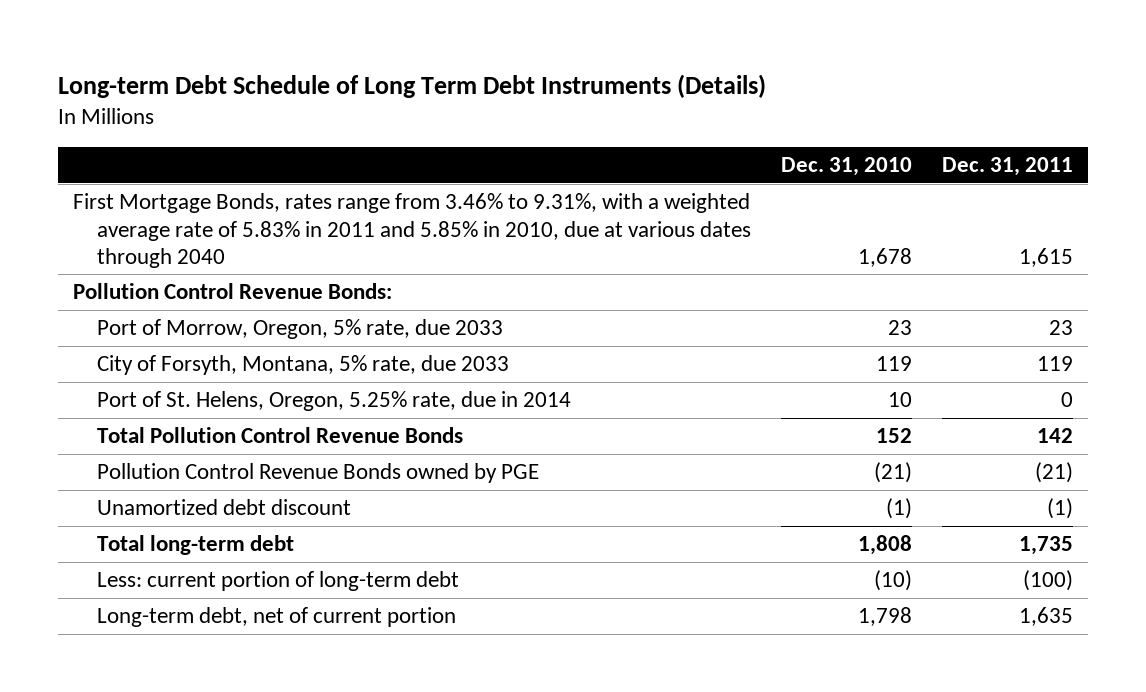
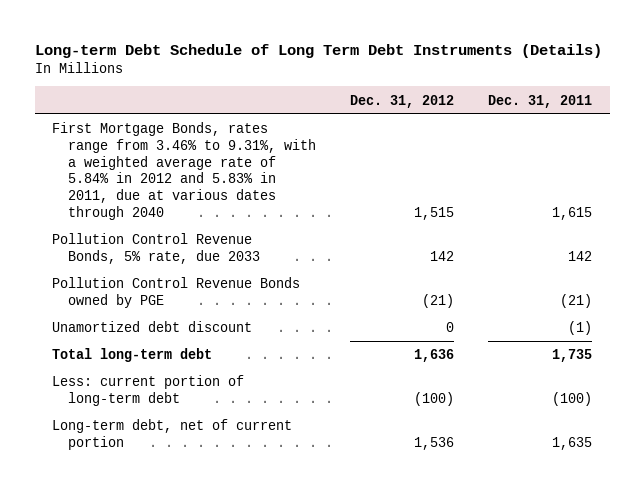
- | Dec. 31, 2010 | Dec. 31, 2011
+ | Dec. 31, 2012 | Dec. 31, 2011
- First Mortgage Bonds, rates range from 3.46% to 9.31%, with a weighted average rate of 5.83% in 2011 and 5.85% in 2010, due at various dates through 2040 | 1,678 | 1,615
- Pollution Control Revenue Bonds:
- Port of Morrow, Oregon, 5% rate, due 2033 | 23 | 23
- City of Forsyth, Montana, 5% rate, due 2033 | 119 | 119
- Port of St. Helens, Oregon, 5.25% rate, due in 2014 | 10 | 0
- Total Pollution Control Revenue Bonds | 152 | 142
+ First Mortgage Bonds, rates range from 3.46% to 9.31%, with a weighted average rate of 5.84% in 2012 and 5.83% in 2011, due at various dates through 2040 | 1,515 | 1,615
+ Pollution Control Revenue Bonds, 5% rate, due 2033 | 142 | 142

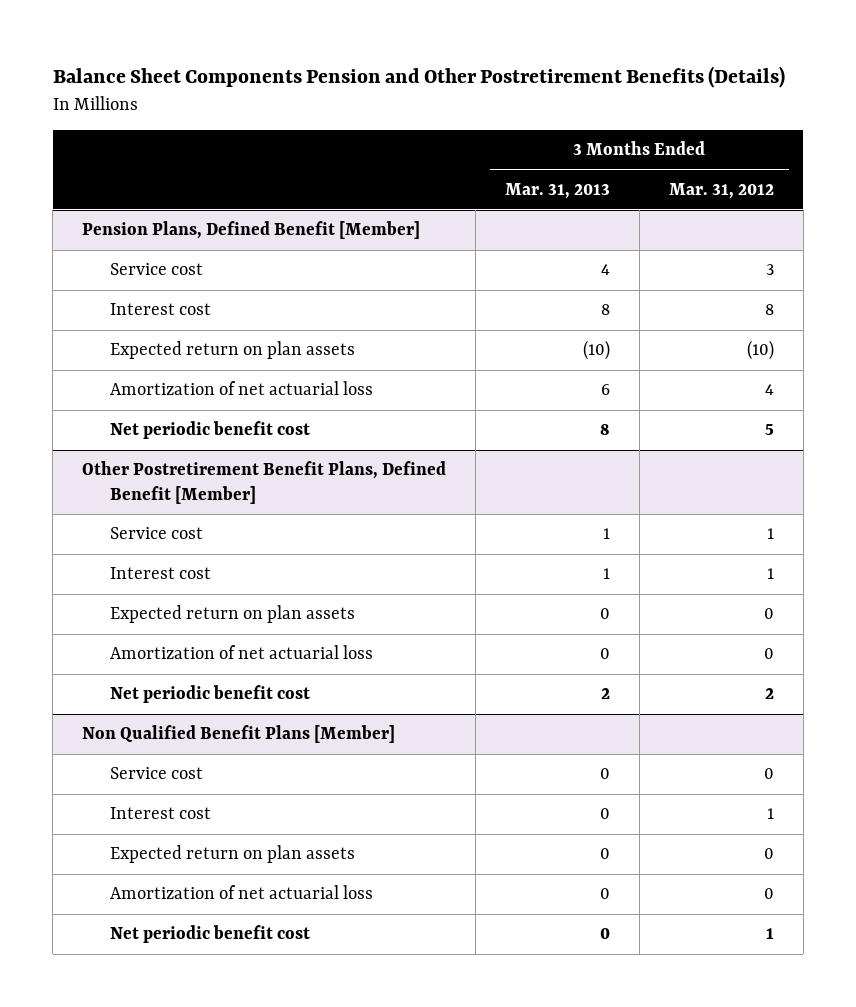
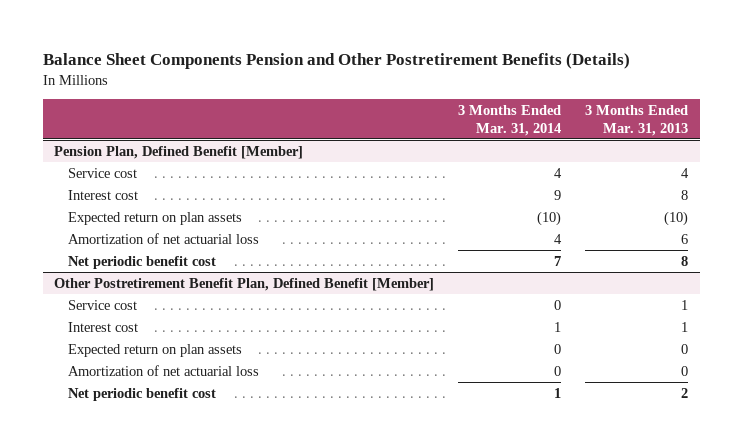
- | 3 Months Ended Mar. 31, 2013 | 3 Months Ended Mar. 31, 2012
+ | 3 Months Ended Mar. 31, 2014 | 3 Months Ended Mar. 31, 2013
- Pension Plans, Defined Benefit [Member]
+ Pension Plan, Defined Benefit [Member]
- Other Postretirement Benefit Plans, Defined Benefit [Member]
+ Other Postretirement Benefit Plan, Defined Benefit [Member]
- Non Qualified Benefit Plans [Member]
- Service cost | 0 | 0
- Interest cost | 0 | 1
- Expected return on plan assets | 0 | 0
- Amortization of net actuarial loss | 0 | 0
- Net periodic benefit cost | 0 | 1

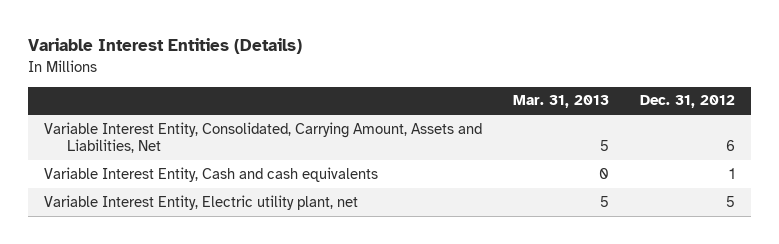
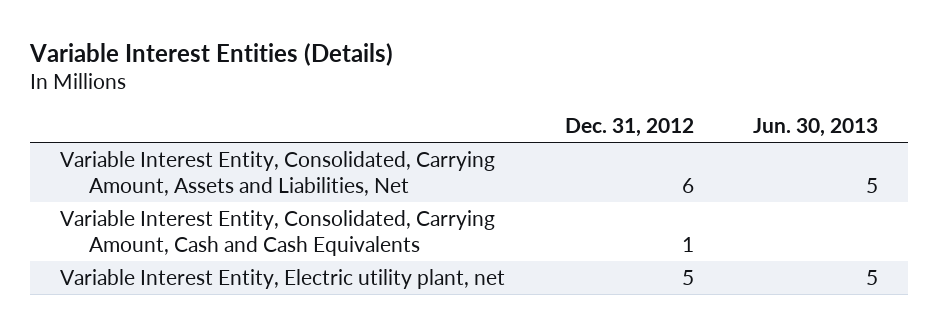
- | Mar. 31, 2013 | Dec. 31, 2012
+ | Dec. 31, 2012 | Jun. 30, 2013
- Variable Interest Entity, Cash and cash equivalents | 0 | 1
+ Variable Interest Entity, Consolidated, Carrying Amount, Cash and Cash Equivalents | 1 |

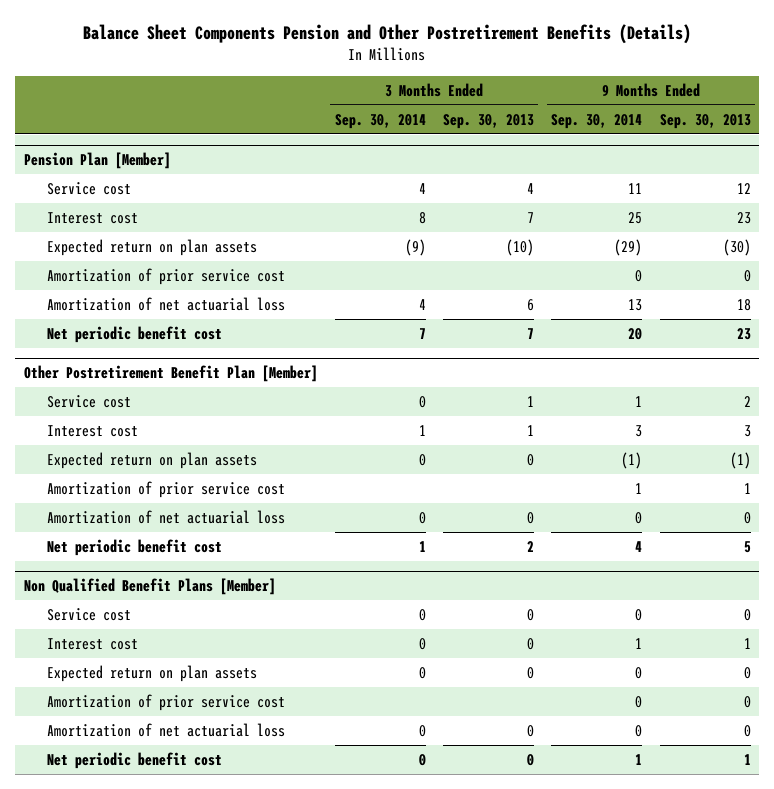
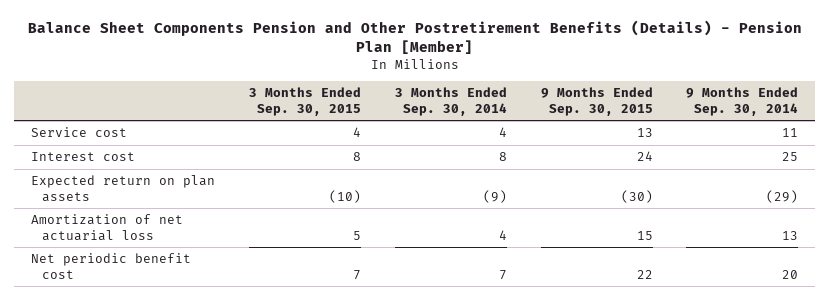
- Balance Sheet Components Pension and Other Postretirement Benefits (Details)
+ Balance Sheet Components Pension and Other Postretirement Benefits (Details) - Pension Plan [Member]
- | 3 Months Ended Sep. 30, 2014 | 3 Months Ended Sep. 30, 2013 | 9 Months Ended Sep. 30, 2014 | 9 Months Ended Sep. 30, 2013
+ | 3 Months Ended Sep. 30, 2015 | 3 Months Ended Sep. 30, 2014 | 9 Months Ended Sep. 30, 2015 | 9 Months Ended Sep. 30, 2014
- Pension Plan [Member]
- Amortization of prior service cost | | | 0 | 0
- Other Postretirement Benefit Plan [Member]
- Service cost | 0 | 1 | 1 | 2
- Interest cost | 1 | 1 | 3 | 3
- Expected return on plan assets | 0 | 0 | (1) | (1)
- Amortization of prior service cost | | | 1 | 1
- Amortization of net actuarial loss | 0 | 0 | 0 | 0
- Net periodic benefit cost | 1 | 2 | 4 | 5
- Non Qualified Benefit Plans [Member]
- Service cost | 0 | 0 | 0 | 0
- Interest cost | 0 | 0 | 1 | 1
- Expected return on plan assets | 0 | 0 | 0 | 0
- Amortization of prior service cost | | | 0 | 0
- Amortization of net actuarial loss | 0 | 0 | 0 | 0
- Net periodic benefit cost | 0 | 0 | 1 | 1

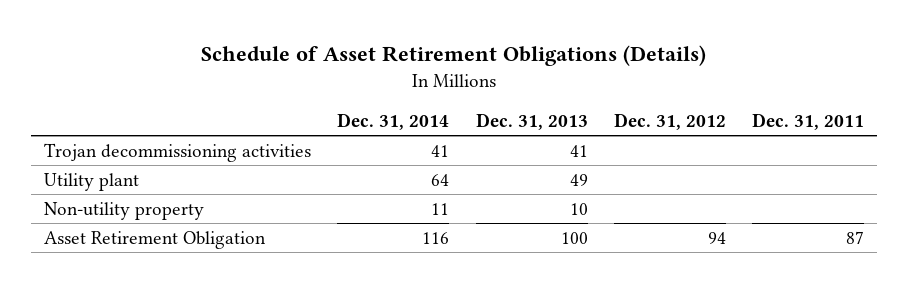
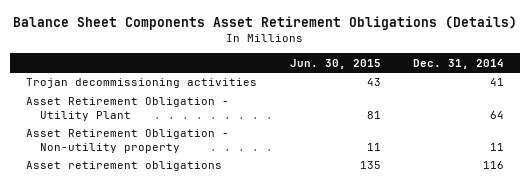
- Schedule of Asset Retirement Obligations (Details)
+ Balance Sheet Components Asset Retirement Obligations (Details)
- | Dec. 31, 2014 | Dec. 31, 2013 | Dec. 31, 2012 | Dec. 31, 2011
+ | Jun. 30, 2015 | Dec. 31, 2014
- Utility plant | 64 | 49 | |
- Non-utility property | 11 | 10 | |
- Asset Retirement Obligation | 116 | 100 | 94 | 87
+ Asset Retirement Obligation - Utility Plant | 81 | 64
+ Asset Retirement Obligation - Non-utility property | 11 | 11
+ Asset retirement obligations | 135 | 116

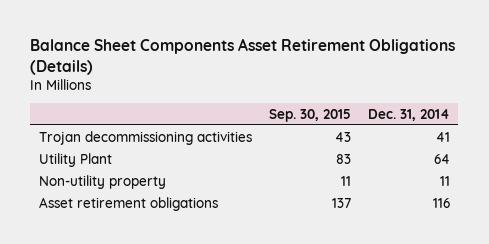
- | Jun. 30, 2015 | Dec. 31, 2014
+ | Sep. 30, 2015 | Dec. 31, 2014
- Asset Retirement Obligation - Utility Plant | 81 | 64
- Asset Retirement Obligation - Non-utility property | 11 | 11
+ Utility Plant | 83 | 64
+ Non-utility property | 11 | 11

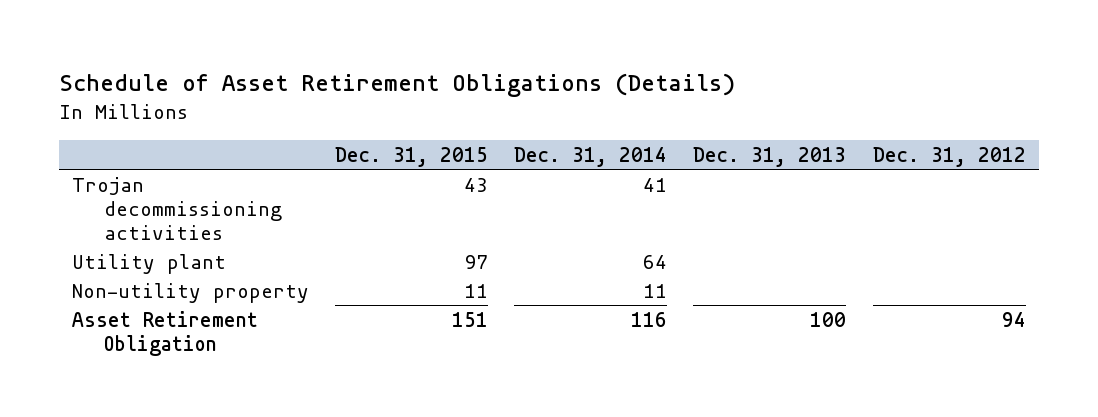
- Balance Sheet Components Asset Retirement Obligations (Details)
+ Schedule of Asset Retirement Obligations (Details)
- | Sep. 30, 2015 | Dec. 31, 2014
+ | Dec. 31, 2015 | Dec. 31, 2014 | Dec. 31, 2013 | Dec. 31, 2012
- Utility Plant | 83 | 64
+ Utility plant | 97 | 64 | |
- Asset retirement obligations | 137 | 116
+ Asset Retirement Obligation | 151 | 116 | 100 | 94

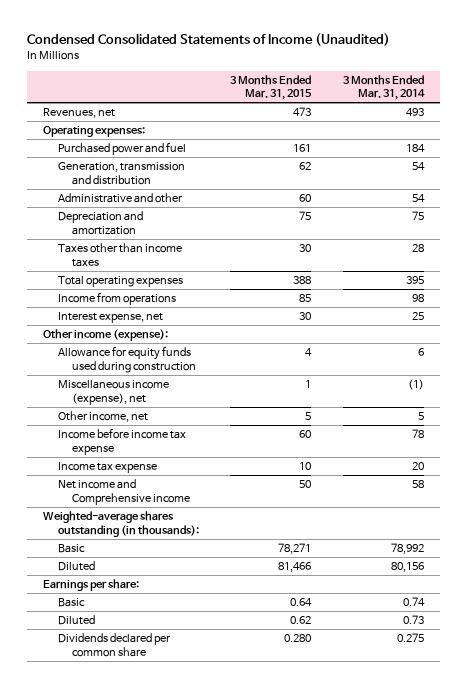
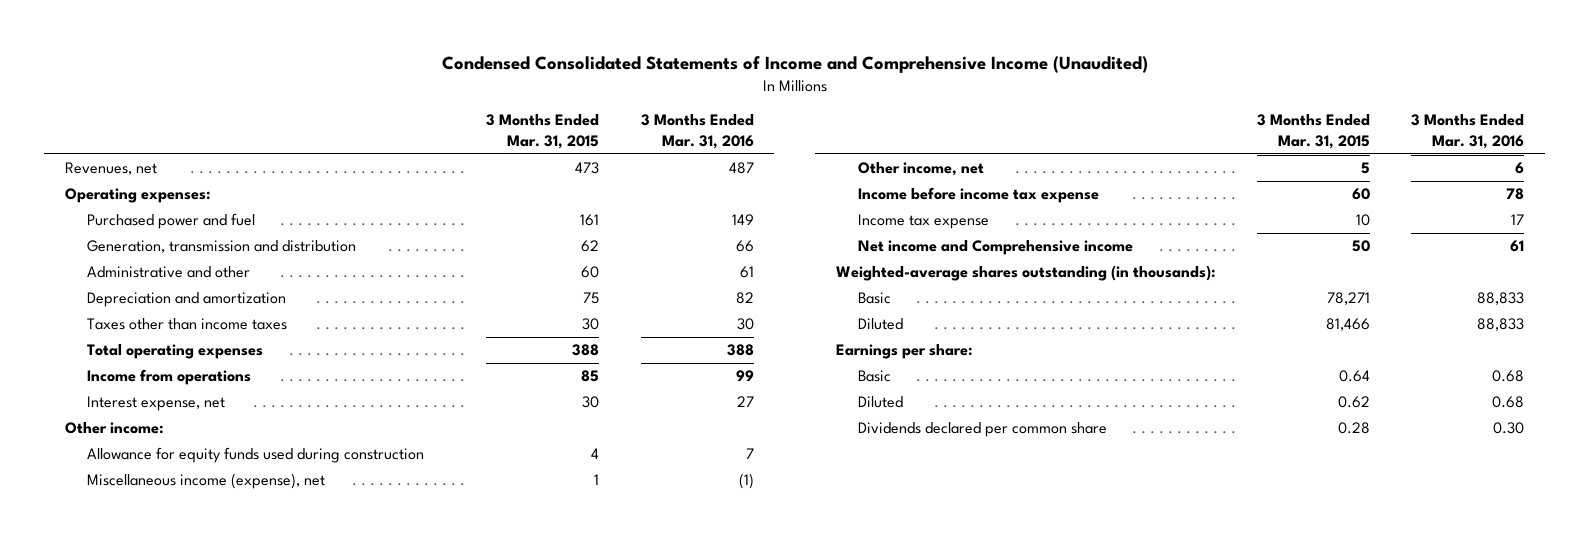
- Condensed Consolidated Statements of Income (Unaudited)
+ Condensed Consolidated Statements of Income and Comprehensive Income (Unaudited)
- | 3 Months Ended Mar. 31, 2015 | 3 Months Ended Mar. 31, 2014
+ | 3 Months Ended Mar. 31, 2015 | 3 Months Ended Mar. 31, 2016
- Other income (expense):
+ Other income:
- Dividends declared per common share | 0.280 | 0.275
+ Dividends declared per common share | 0.28 | 0.30

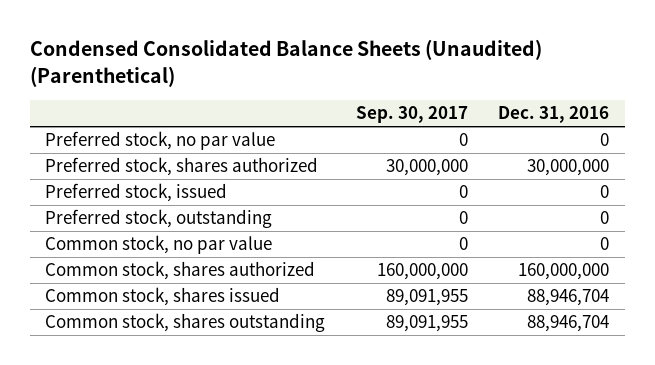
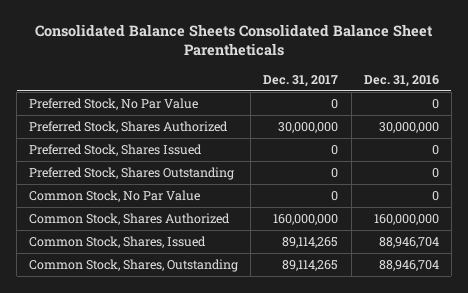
- Condensed Consolidated Balance Sheets (Unaudited) (Parenthetical)
+ Consolidated Balance Sheets Consolidated Balance Sheet Parentheticals
- | Sep. 30, 2017 | Dec. 31, 2016
+ | Dec. 31, 2017 | Dec. 31, 2016
- Preferred stock, no par value | 0 | 0
- Preferred stock, shares authorized | 30,000,000 | 30,000,000
- Preferred stock, issued | 0 | 0
- Preferred stock, outstanding | 0 | 0
- Common stock, no par value | 0 | 0
- Common stock, shares authorized | 160,000,000 | 160,000,000
- Common stock, shares issued | 89,091,955 | 88,946,704
- Common stock, shares outstanding | 89,091,955 | 88,946,704
+ Preferred Stock, No Par Value | 0 | 0
+ Preferred Stock, Shares Authorized | 30,000,000 | 30,000,000
+ Preferred Stock, Shares Issued | 0 | 0
+ Preferred Stock, Shares Outstanding | 0 | 0
+ Common Stock, No Par Value | 0 | 0
+ Common Stock, Shares Authorized | 160,000,000 | 160,000,000
+ Common Stock, Shares, Issued | 89,114,265 | 88,946,704
+ Common Stock, Shares, Outstanding | 89,114,265 | 88,946,704

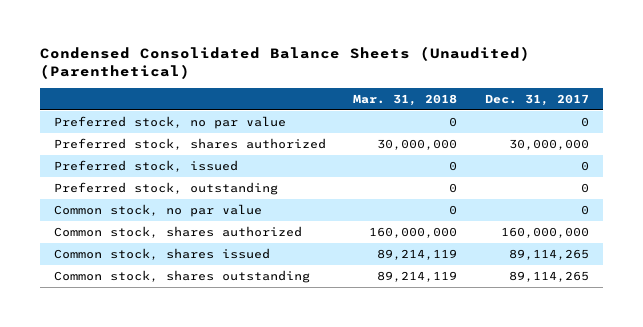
- Consolidated Balance Sheets Consolidated Balance Sheet Parentheticals
+ Condensed Consolidated Balance Sheets (Unaudited) (Parenthetical)
- | Dec. 31, 2017 | Dec. 31, 2016
+ | Mar. 31, 2018 | Dec. 31, 2017
- Preferred Stock, No Par Value | 0 | 0
- Preferred Stock, Shares Authorized | 30,000,000 | 30,000,000
- Preferred Stock, Shares Issued | 0 | 0
- Preferred Stock, Shares Outstanding | 0 | 0
- Common Stock, No Par Value | 0 | 0
- Common Stock, Shares Authorized | 160,000,000 | 160,000,000
- Common Stock, Shares, Issued | 89,114,265 | 88,946,704
- Common Stock, Shares, Outstanding | 89,114,265 | 88,946,704
+ Preferred stock, no par value | 0 | 0
+ Preferred stock, shares authorized | 30,000,000 | 30,000,000
+ Preferred stock, issued | 0 | 0
+ Preferred stock, outstanding | 0 | 0
+ Common stock, no par value | 0 | 0
+ Common stock, shares authorized | 160,000,000 | 160,000,000
+ Common stock, shares issued | 89,214,119 | 89,114,265
+ Common stock, shares outstanding | 89,214,119 | 89,114,265

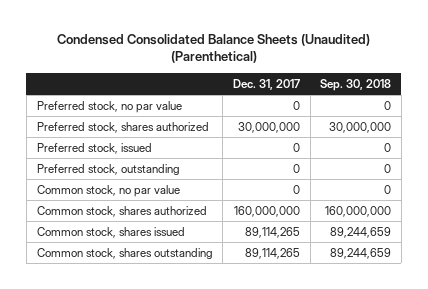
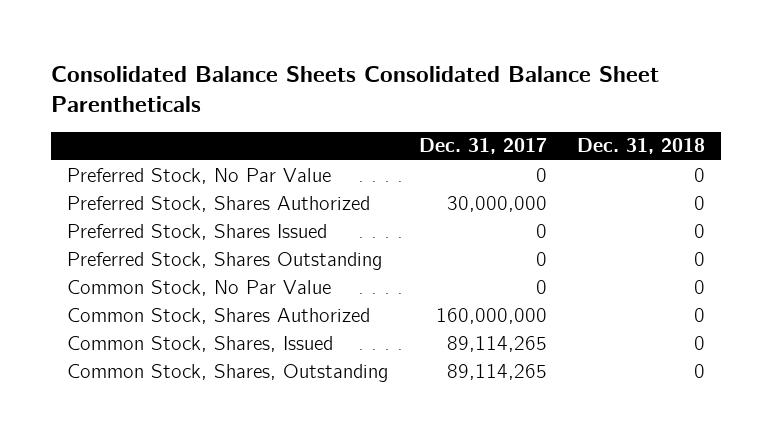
- Condensed Consolidated Balance Sheets (Unaudited) (Parenthetical)
+ Consolidated Balance Sheets Consolidated Balance Sheet Parentheticals
- | Dec. 31, 2017 | Sep. 30, 2018
+ | Dec. 31, 2017 | Dec. 31, 2018
- Preferred stock, no par value | 0 | 0
- Preferred stock, shares authorized | 30,000,000 | 30,000,000
- Preferred stock, issued | 0 | 0
- Preferred stock, outstanding | 0 | 0
- Common stock, no par value | 0 | 0
- Common stock, shares authorized | 160,000,000 | 160,000,000
- Common stock, shares issued | 89,114,265 | 89,244,659
- Common stock, shares outstanding | 89,114,265 | 89,244,659
+ Preferred Stock, No Par Value | 0 | 0
+ Preferred Stock, Shares Authorized | 30,000,000 | 0
+ Preferred Stock, Shares Issued | 0 | 0
+ Preferred Stock, Shares Outstanding | 0 | 0
+ Common Stock, No Par Value | 0 | 0
+ Common Stock, Shares Authorized | 160,000,000 | 0
+ Common Stock, Shares, Issued | 89,114,265 | 0
+ Common Stock, Shares, Outstanding | 89,114,265 | 0

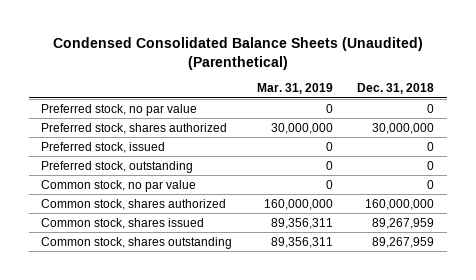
- Consolidated Balance Sheets Consolidated Balance Sheet Parentheticals
+ Condensed Consolidated Balance Sheets (Unaudited) (Parenthetical)
- | Dec. 31, 2017 | Dec. 31, 2018
+ | Mar. 31, 2019 | Dec. 31, 2018
- Preferred Stock, No Par Value | 0 | 0
- Preferred Stock, Shares Authorized | 30,000,000 | 0
- Preferred Stock, Shares Issued | 0 | 0
- Preferred Stock, Shares Outstanding | 0 | 0
- Common Stock, No Par Value | 0 | 0
- Common Stock, Shares Authorized | 160,000,000 | 0
- Common Stock, Shares, Issued | 89,114,265 | 0
- Common Stock, Shares, Outstanding | 89,114,265 | 0
+ Preferred stock, no par value | 0 | 0
+ Preferred stock, shares authorized | 30,000,000 | 30,000,000
+ Preferred stock, issued | 0 | 0
+ Preferred stock, outstanding | 0 | 0
+ Common stock, no par value | 0 | 0
+ Common stock, shares authorized | 160,000,000 | 160,000,000
+ Common stock, shares issued | 89,356,311 | 89,267,959
+ Common stock, shares outstanding | 89,356,311 | 89,267,959

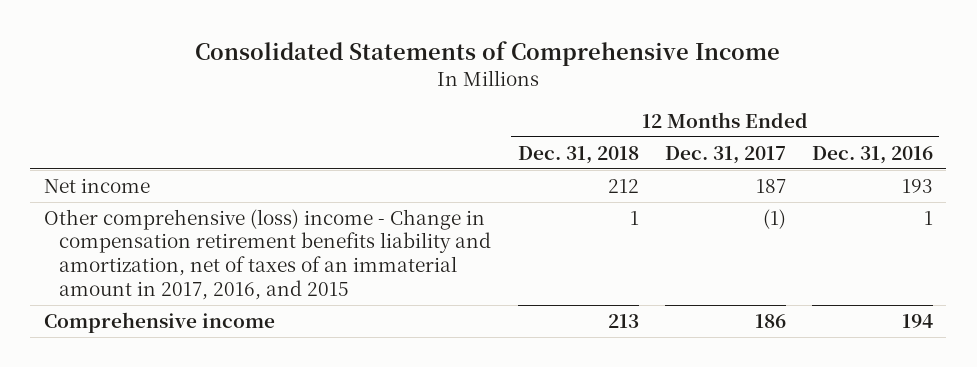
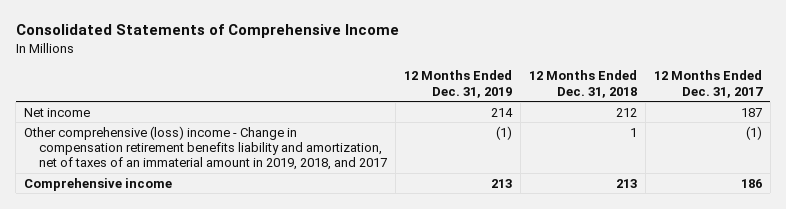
- | 12 Months Ended Dec. 31, 2018 | 12 Months Ended Dec. 31, 2017 | 12 Months Ended Dec. 31, 2016
+ | 12 Months Ended Dec. 31, 2019 | 12 Months Ended Dec. 31, 2018 | 12 Months Ended Dec. 31, 2017
- Other comprehensive (loss) income - Change in compensation retirement benefits liability and amortization, net of taxes of an immaterial amount in 2017, 2016, and 2015 | 1 | (1) | 1
+ Other comprehensive (loss) income - Change in compensation retirement benefits liability and amortization, net of taxes of an immaterial amount in 2019, 2018, and 2017 | (1) | 1 | (1)

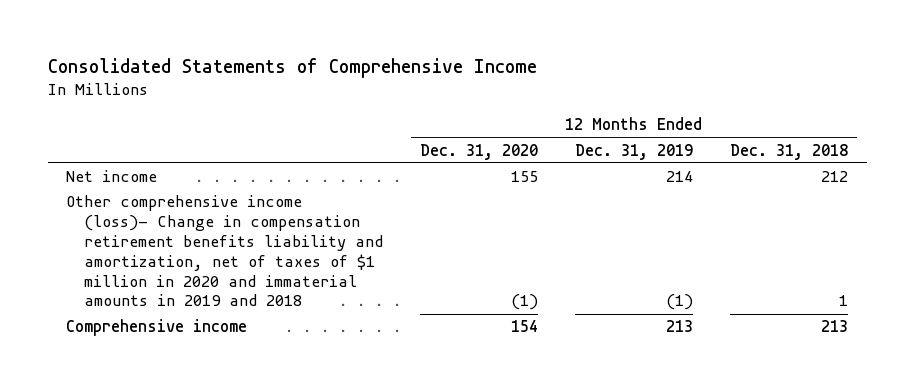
- | 12 Months Ended Dec. 31, 2019 | 12 Months Ended Dec. 31, 2018 | 12 Months Ended Dec. 31, 2017
+ | 12 Months Ended Dec. 31, 2020 | 12 Months Ended Dec. 31, 2019 | 12 Months Ended Dec. 31, 2018
- Other comprehensive (loss) income - Change in compensation retirement benefits liability and amortization, net of taxes of an immaterial amount in 2019, 2018, and 2017 | (1) | 1 | (1)
+ Other comprehensive income (loss)- Change in compensation retirement benefits liability and amortization, net of taxes of $1 million in 2020 and immaterial amounts in 2019 and 2018 | (1) | (1) | 1

